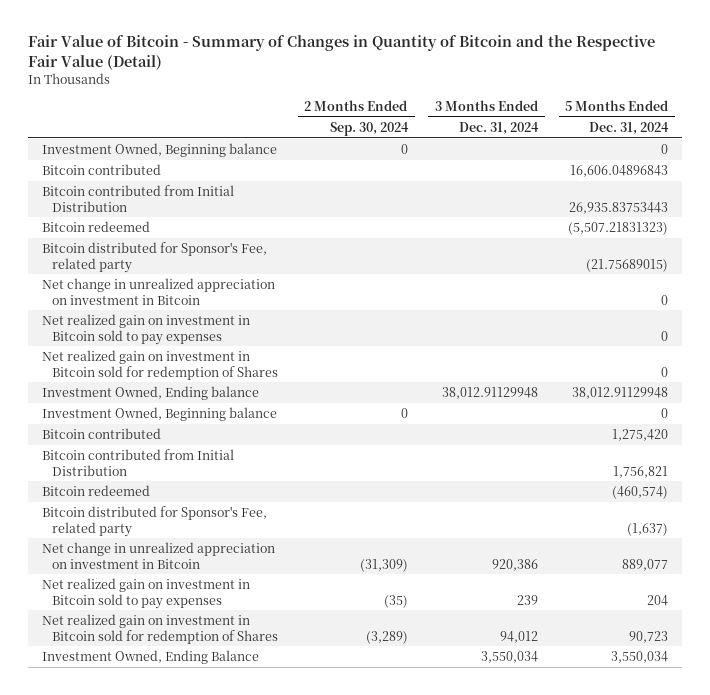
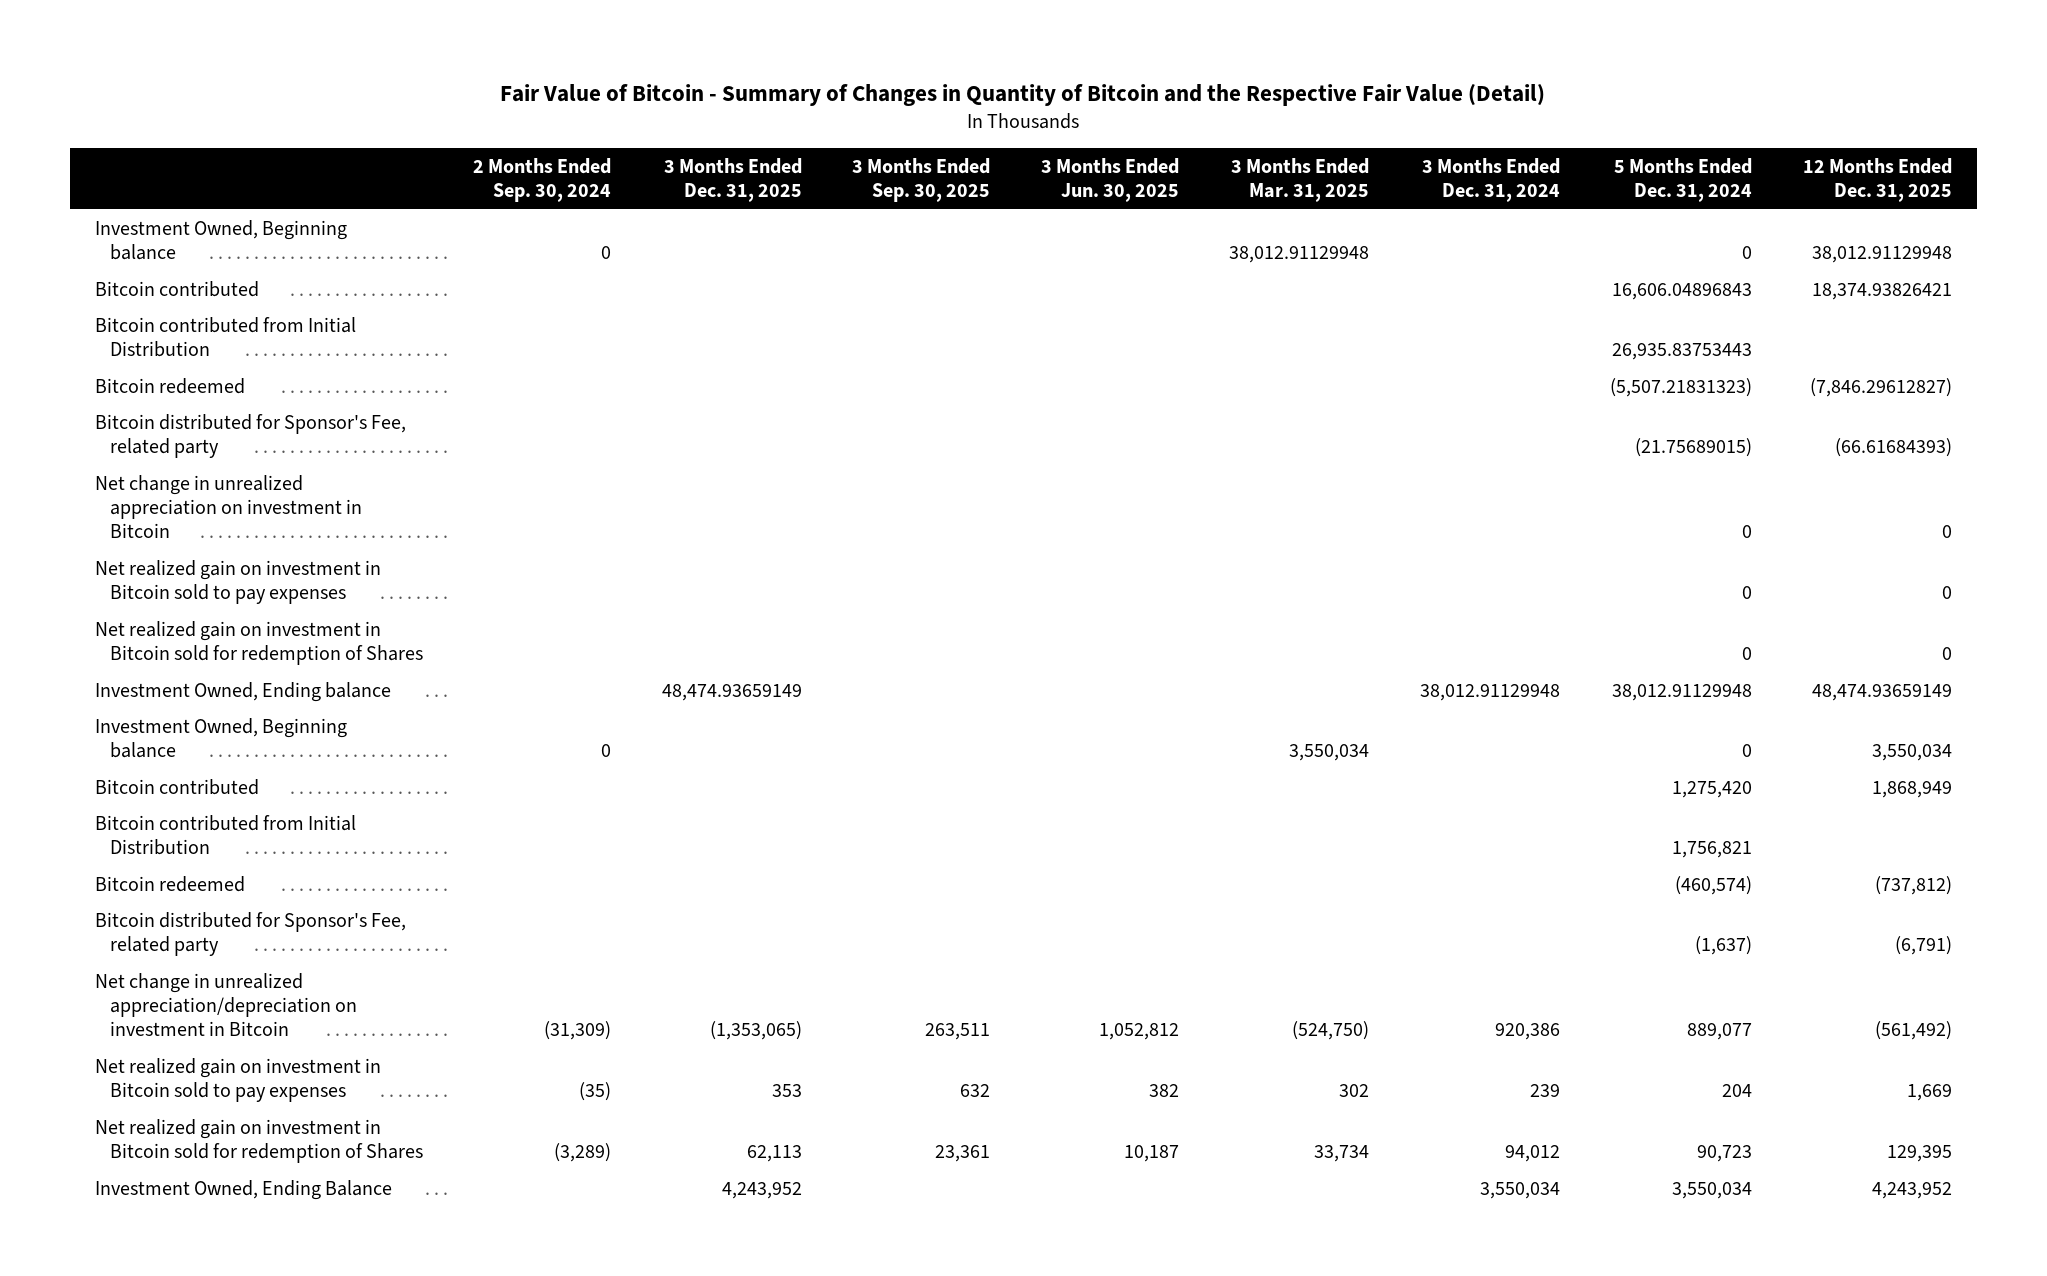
- | 2 Months Ended Sep. 30, 2024 | 3 Months Ended Dec. 31, 2024 | 5 Months Ended Dec. 31, 2024
+ | 2 Months Ended Sep. 30, 2024 | 3 Months Ended Dec. 31, 2025 | 3 Months Ended Sep. 30, 2025 | 3 Months Ended Jun. 30, 2025 | 3 Months Ended Mar. 31, 2025 | 3 Months Ended Dec. 31, 2024 | 5 Months Ended Dec. 31, 2024 | 12 Months Ended Dec. 31, 2025
- Net change in unrealized appreciation on investment in Bitcoin | (31,309) | 920,386 | 889,077
+ Net change in unrealized appreciation/depreciation on investment in Bitcoin | (31,309) | (1,353,065) | 263,511 | 1,052,812 | (524,750) | 920,386 | 889,077 | (561,492)

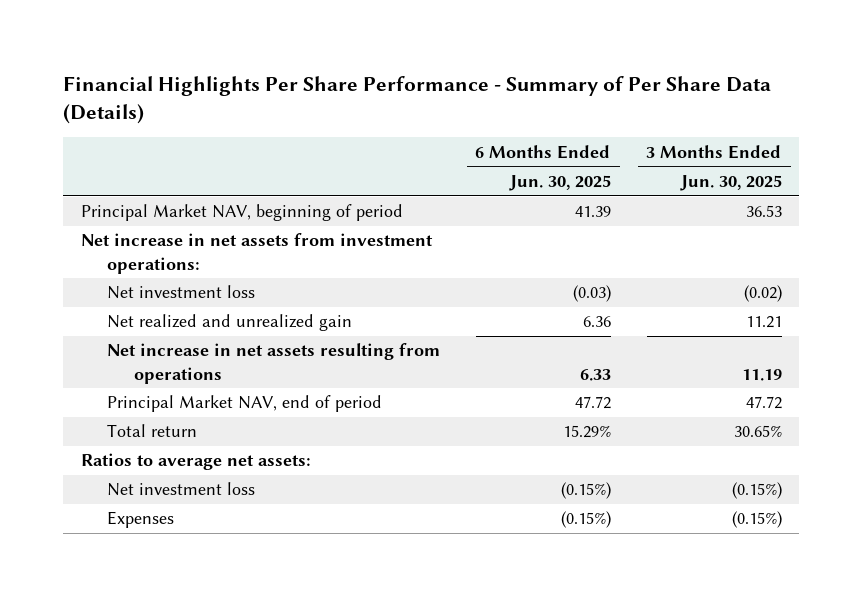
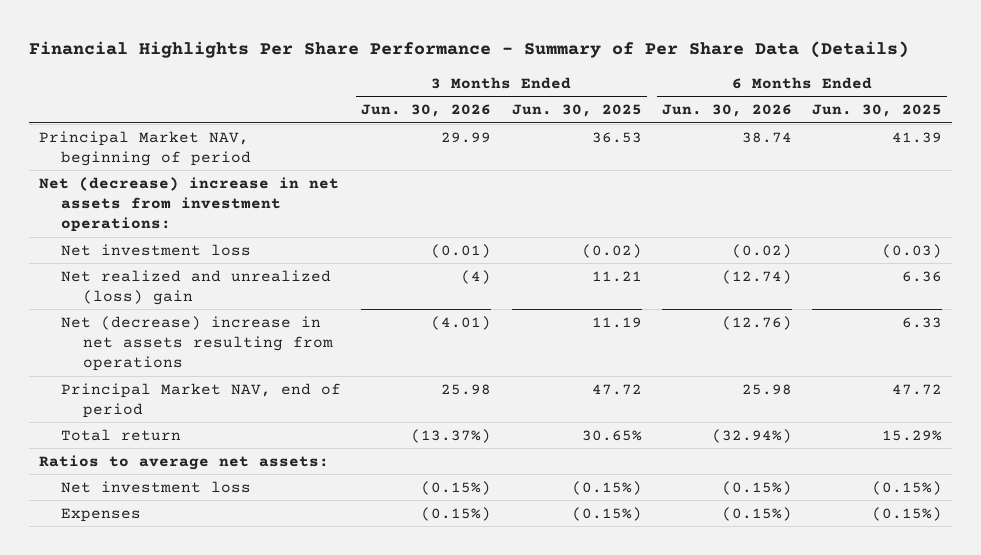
- | 6 Months Ended Jun. 30, 2025 | 3 Months Ended Jun. 30, 2025
+ | 3 Months Ended Jun. 30, 2026 | 3 Months Ended Jun. 30, 2025 | 6 Months Ended Jun. 30, 2026 | 6 Months Ended Jun. 30, 2025
- Net increase in net assets from investment operations:
+ Net (decrease) increase in net assets from investment operations:
- Net realized and unrealized gain | 6.36 | 11.21
- Net increase in net assets resulting from operations | 6.33 | 11.19
+ Net realized and unrealized (loss) gain | (4) | 11.21 | (12.74) | 6.36
+ Net (decrease) increase in net assets resulting from operations | (4.01) | 11.19 | (12.76) | 6.33

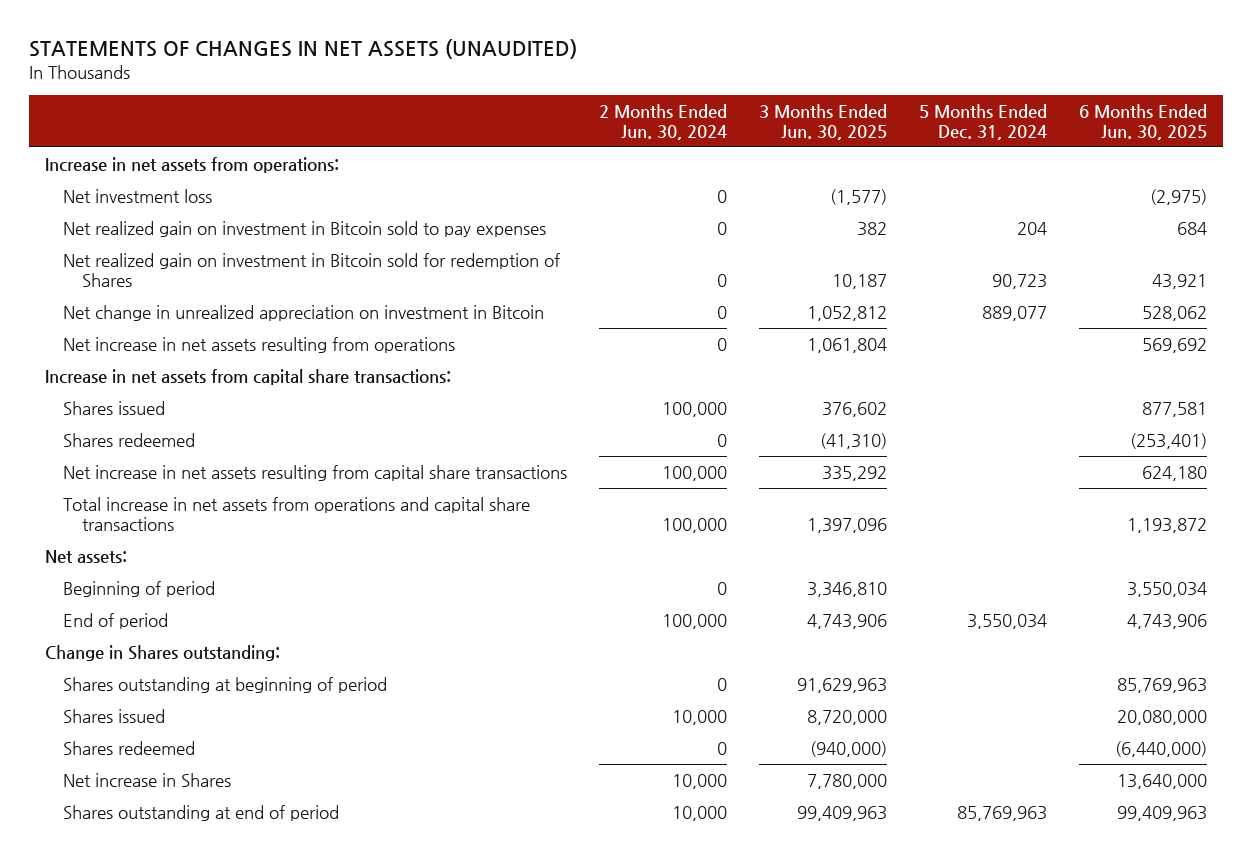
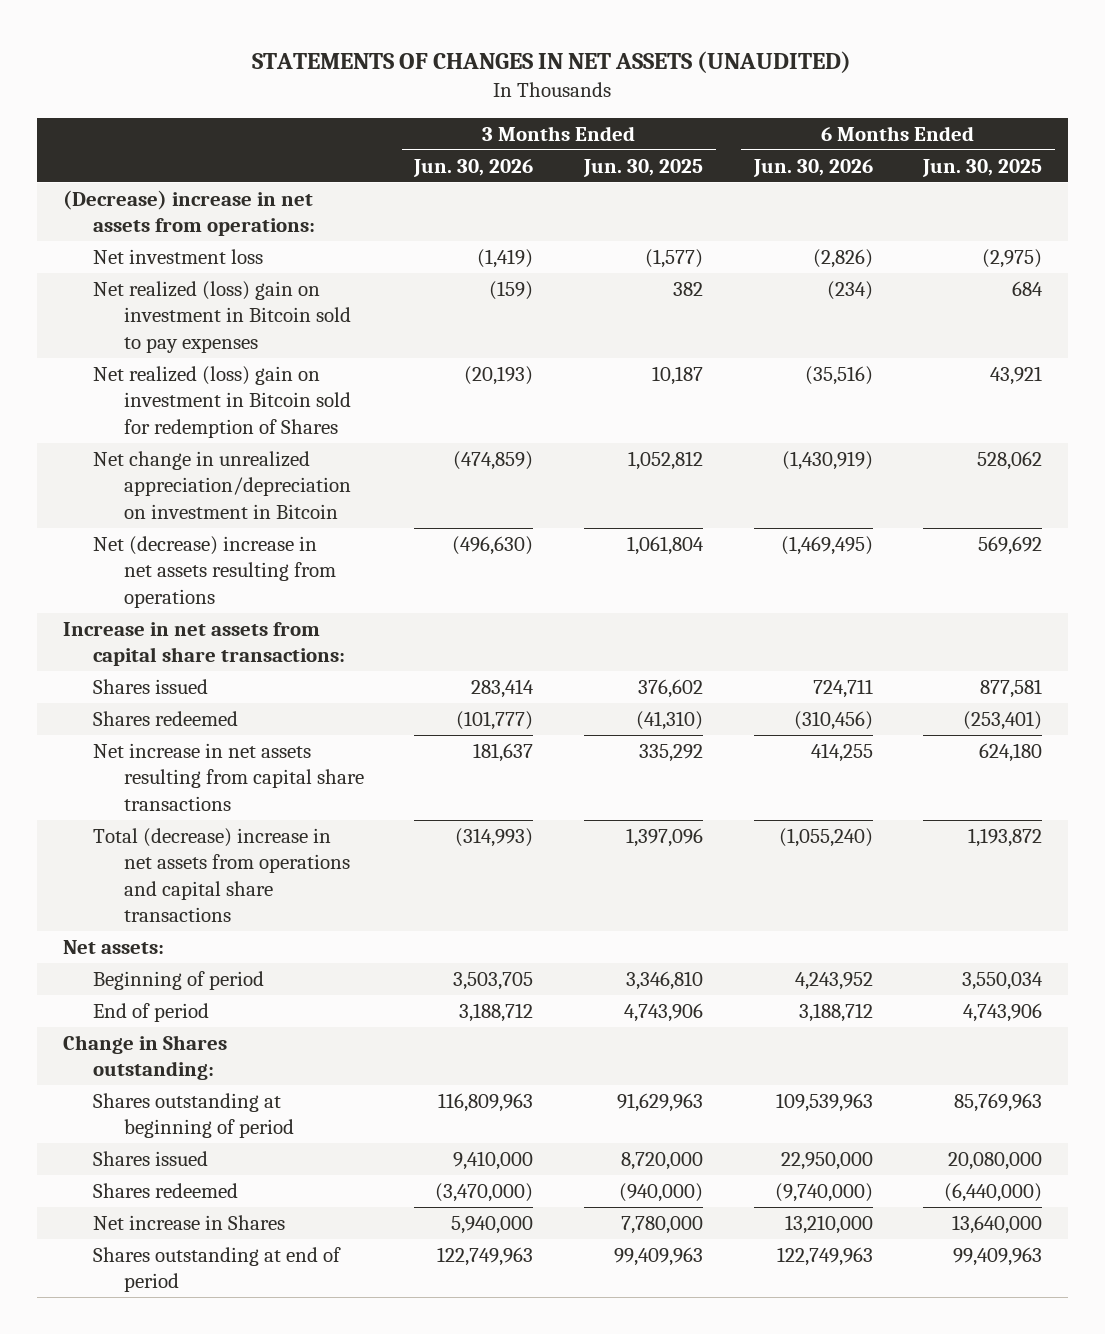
- | 2 Months Ended Jun. 30, 2024 | 3 Months Ended Jun. 30, 2025 | 5 Months Ended Dec. 31, 2024 | 6 Months Ended Jun. 30, 2025
+ | 3 Months Ended Jun. 30, 2026 | 3 Months Ended Jun. 30, 2025 | 6 Months Ended Jun. 30, 2026 | 6 Months Ended Jun. 30, 2025
- Increase in net assets from operations:
+ (Decrease) increase in net assets from operations:
- Net realized gain on investment in Bitcoin sold to pay expenses | 0 | 382 | 204 | 684
- Net realized gain on investment in Bitcoin sold for redemption of Shares | 0 | 10,187 | 90,723 | 43,921
- Net change in unrealized appreciation on investment in Bitcoin | 0 | 1,052,812 | 889,077 | 528,062
- Net increase in net assets resulting from operations | 0 | 1,061,804 | | 569,692
+ Net realized (loss) gain on investment in Bitcoin sold to pay expenses | (159) | 382 | (234) | 684
+ Net realized (loss) gain on investment in Bitcoin sold for redemption of Shares | (20,193) | 10,187 | (35,516) | 43,921
+ Net change in unrealized appreciation/depreciation on investment in Bitcoin | (474,859) | 1,052,812 | (1,430,919) | 528,062
+ Net (decrease) increase in net assets resulting from operations | (496,630) | 1,061,804 | (1,469,495) | 569,692
- Total increase in net assets from operations and capital share transactions | 100,000 | 1,397,096 | | 1,193,872
+ Total (decrease) increase in net assets from operations and capital share transactions | (314,993) | 1,397,096 | (1,055,240) | 1,193,872

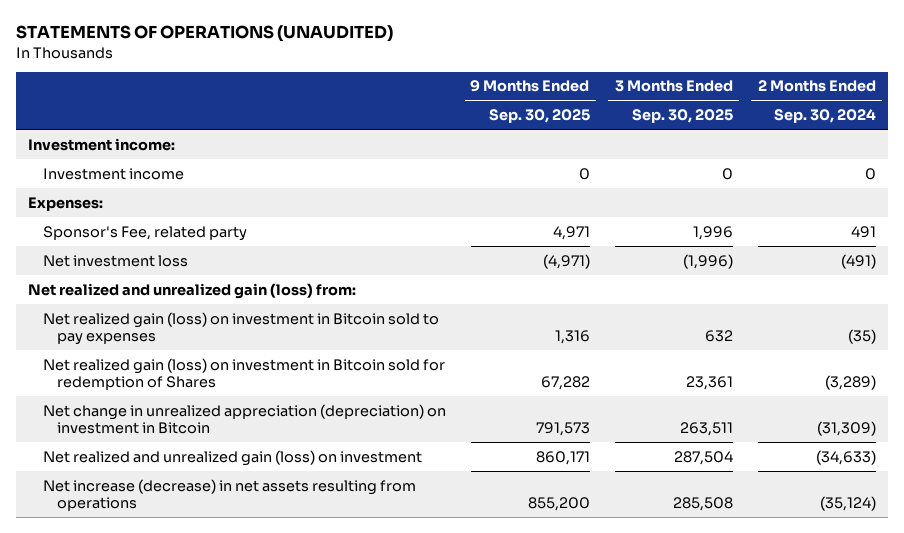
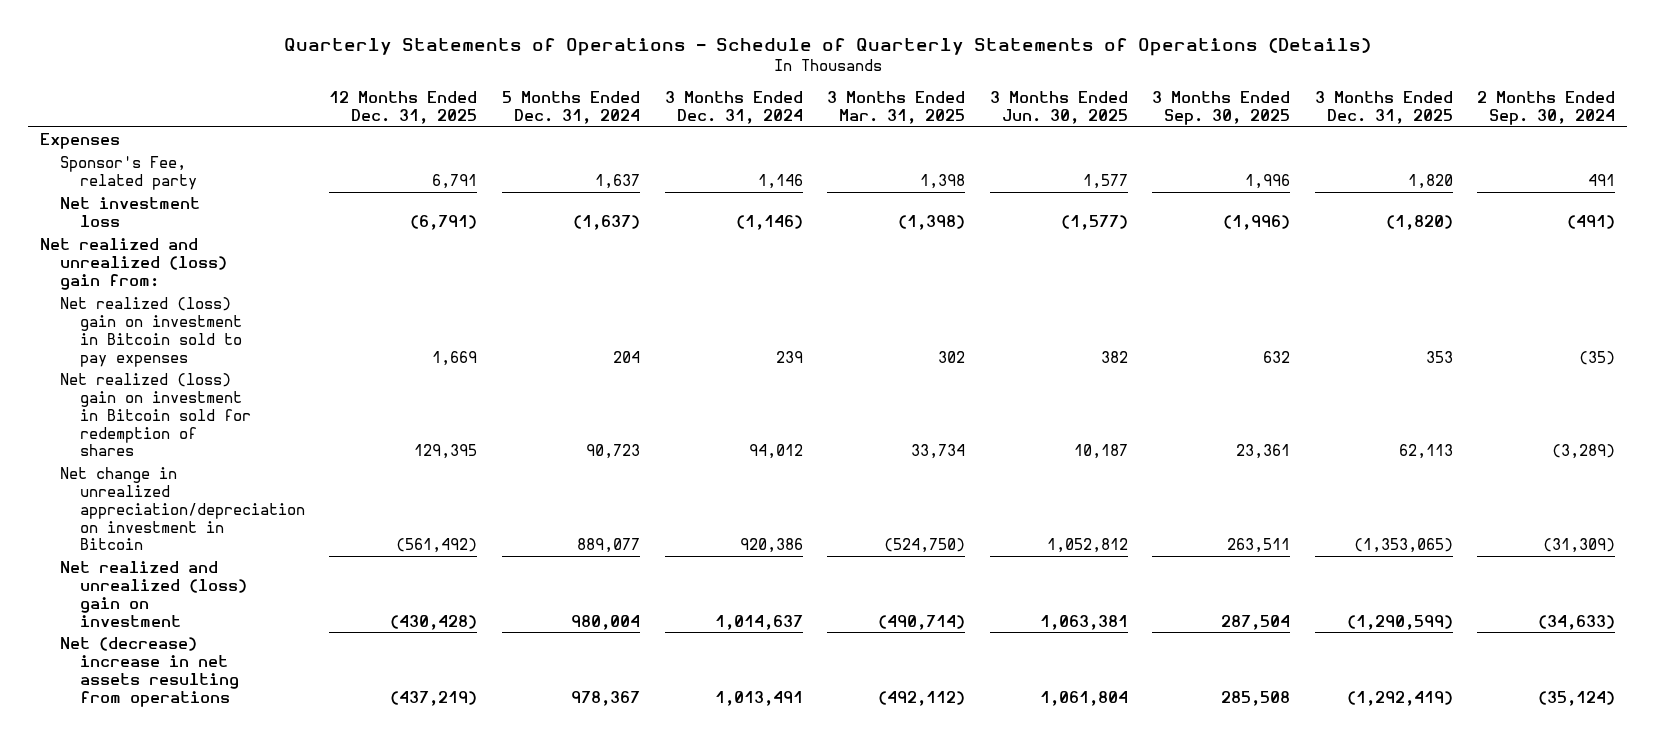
- STATEMENTS OF OPERATIONS (UNAUDITED)
+ Quarterly Statements of Operations - Schedule of Quarterly Statements of Operations (Details)
- | 9 Months Ended Sep. 30, 2025 | 3 Months Ended Sep. 30, 2025 | 2 Months Ended Sep. 30, 2024
+ | 12 Months Ended Dec. 31, 2025 | 5 Months Ended Dec. 31, 2024 | 3 Months Ended Dec. 31, 2024 | 3 Months Ended Mar. 31, 2025 | 3 Months Ended Jun. 30, 2025 | 3 Months Ended Sep. 30, 2025 | 3 Months Ended Dec. 31, 2025 | 2 Months Ended Sep. 30, 2024
- Investment income:
- Investment income | 0 | 0 | 0
- Expenses:
+ Expenses
- Net realized and unrealized gain (loss) from:
- Net realized gain (loss) on investment in Bitcoin sold to pay expenses | 1,316 | 632 | (35)
- Net realized gain (loss) on investment in Bitcoin sold for redemption of Shares | 67,282 | 23,361 | (3,289)
- Net change in unrealized appreciation (depreciation) on investment in Bitcoin | 791,573 | 263,511 | (31,309)
- Net realized and unrealized gain (loss) on investment | 860,171 | 287,504 | (34,633)
- Net increase (decrease) in net assets resulting from operations | 855,200 | 285,508 | (35,124)
+ Net realized and unrealized (loss) gain from:
+ Net realized (loss) gain on investment in Bitcoin sold to pay expenses | 1,669 | 204 | 239 | 302 | 382 | 632 | 353 | (35)
+ Net realized (loss) gain on investment in Bitcoin sold for redemption of shares | 129,395 | 90,723 | 94,012 | 33,734 | 10,187 | 23,361 | 62,113 | (3,289)
+ Net change in unrealized appreciation/depreciation on investment in Bitcoin | (561,492) | 889,077 | 920,386 | (524,750) | 1,052,812 | 263,511 | (1,353,065) | (31,309)
+ Net realized and unrealized (loss) gain on investment | (430,428) | 980,004 | 1,014,637 | (490,714) | 1,063,381 | 287,504 | (1,290,599) | (34,633)
+ Net (decrease) increase in net assets resulting from operations | (437,219) | 978,367 | 1,013,491 | (492,112) | 1,061,804 | 285,508 | (1,292,419) | (35,124)

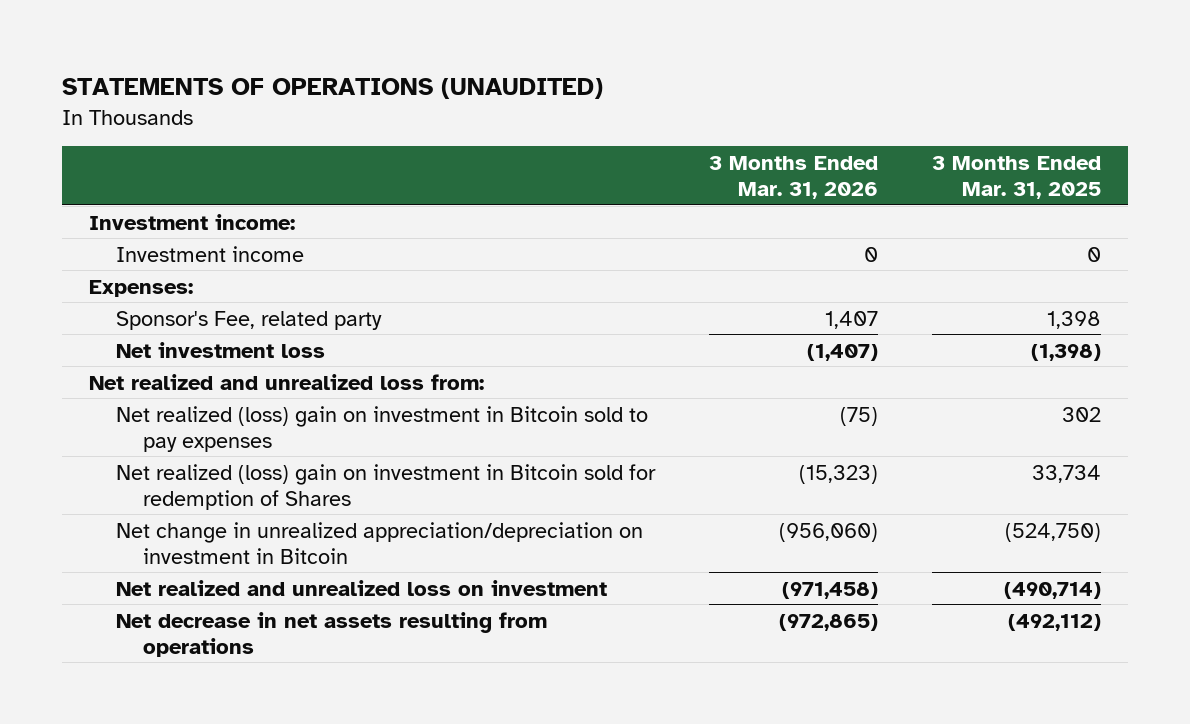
- Quarterly Statements of Operations - Schedule of Quarterly Statements of Operations (Details)
+ STATEMENTS OF OPERATIONS (UNAUDITED)
- | 12 Months Ended Dec. 31, 2025 | 5 Months Ended Dec. 31, 2024 | 3 Months Ended Dec. 31, 2024 | 3 Months Ended Mar. 31, 2025 | 3 Months Ended Jun. 30, 2025 | 3 Months Ended Sep. 30, 2025 | 3 Months Ended Dec. 31, 2025 | 2 Months Ended Sep. 30, 2024
+ | 3 Months Ended Mar. 31, 2026 | 3 Months Ended Mar. 31, 2025
- Expenses
+ Investment income:
+ Investment income | 0 | 0
+ Expenses:
- Net realized and unrealized (loss) gain from:
+ Net realized and unrealized loss from:
- Net realized (loss) gain on investment in Bitcoin sold for redemption of shares | 129,395 | 90,723 | 94,012 | 33,734 | 10,187 | 23,361 | 62,113 | (3,289)
+ Net realized (loss) gain on investment in Bitcoin sold for redemption of Shares | (15,323) | 33,734
- Net realized and unrealized (loss) gain on investment | (430,428) | 980,004 | 1,014,637 | (490,714) | 1,063,381 | 287,504 | (1,290,599) | (34,633)
- Net (decrease) increase in net assets resulting from operations | (437,219) | 978,367 | 1,013,491 | (492,112) | 1,061,804 | 285,508 | (1,292,419) | (35,124)
+ Net realized and unrealized loss on investment | (971,458) | (490,714)
+ Net decrease in net assets resulting from operations | (972,865) | (492,112)

